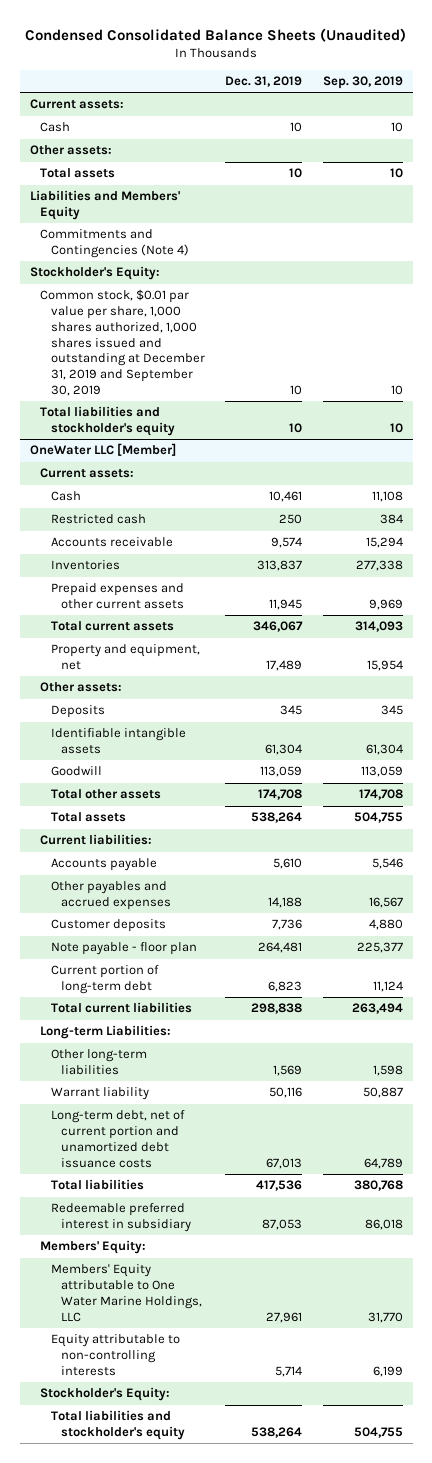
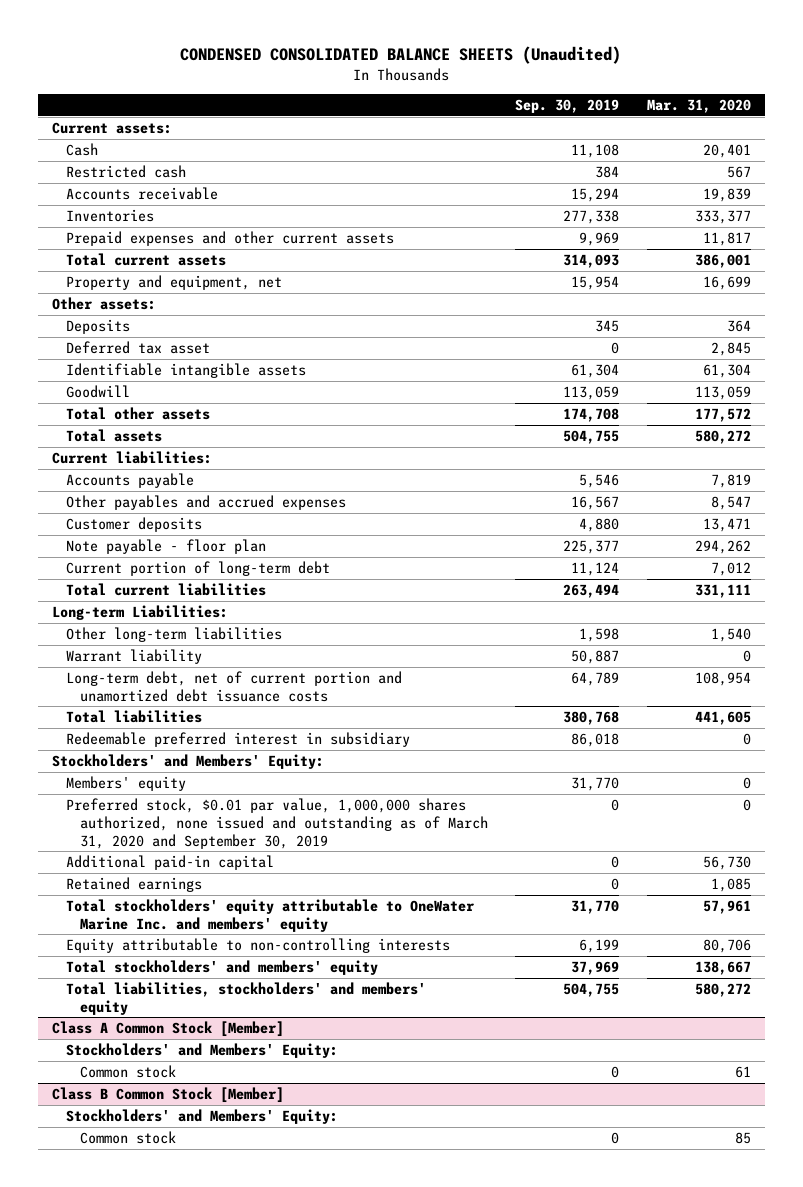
- Condensed Consolidated Balance Sheets (Unaudited)
+ CONDENSED CONSOLIDATED BALANCE SHEETS (Unaudited)
- | Dec. 31, 2019 | Sep. 30, 2019
+ | Sep. 30, 2019 | Mar. 31, 2020
- Cash | 10 | 10
- Other assets:
- Total assets | 10 | 10
- Liabilities and Members' Equity
- Commitments and Contingencies (Note 4)
- Stockholder's Equity:
- Common stock, $0.01 par value per share, 1,000 shares authorized, 1,000 shares issued and outstanding at December 31, 2019 and September 30, 2019 | 10 | 10
- Total liabilities and stockholder's equity | 10 | 10
- OneWater LLC [Member]
- Current assets:
+ Deferred tax asset | 0 | 2,845
- Members' Equity:
- Members' Equity attributable to One Water Marine Holdings, LLC | 27,961 | 31,770
+ Stockholders' and Members' Equity:
+ Members' equity | 31,770 | 0
+ Preferred stock, $0.01 par value, 1,000,000 shares authorized, none issued and outstanding as of March 31, 2020 and September 30, 2019 | 0 | 0
+ Additional paid-in capital | 0 | 56,730
+ Retained earnings | 0 | 1,085
+ Total stockholders' equity attributable to OneWater Marine Inc. and members' equity | 31,770 | 57,961
- Stockholder's Equity:
- Total liabilities and stockholder's equity | 538,264 | 504,755
+ Total stockholders' and members' equity | 37,969 | 138,667
+ Total liabilities, stockholders' and members' equity | 504,755 | 580,272
+ Class A Common Stock [Member]
+ Stockholders' and Members' Equity:
+ Common stock | 0 | 61
+ Class B Common Stock [Member]
+ Stockholders' and Members' Equity:
+ Common stock | 0 | 85

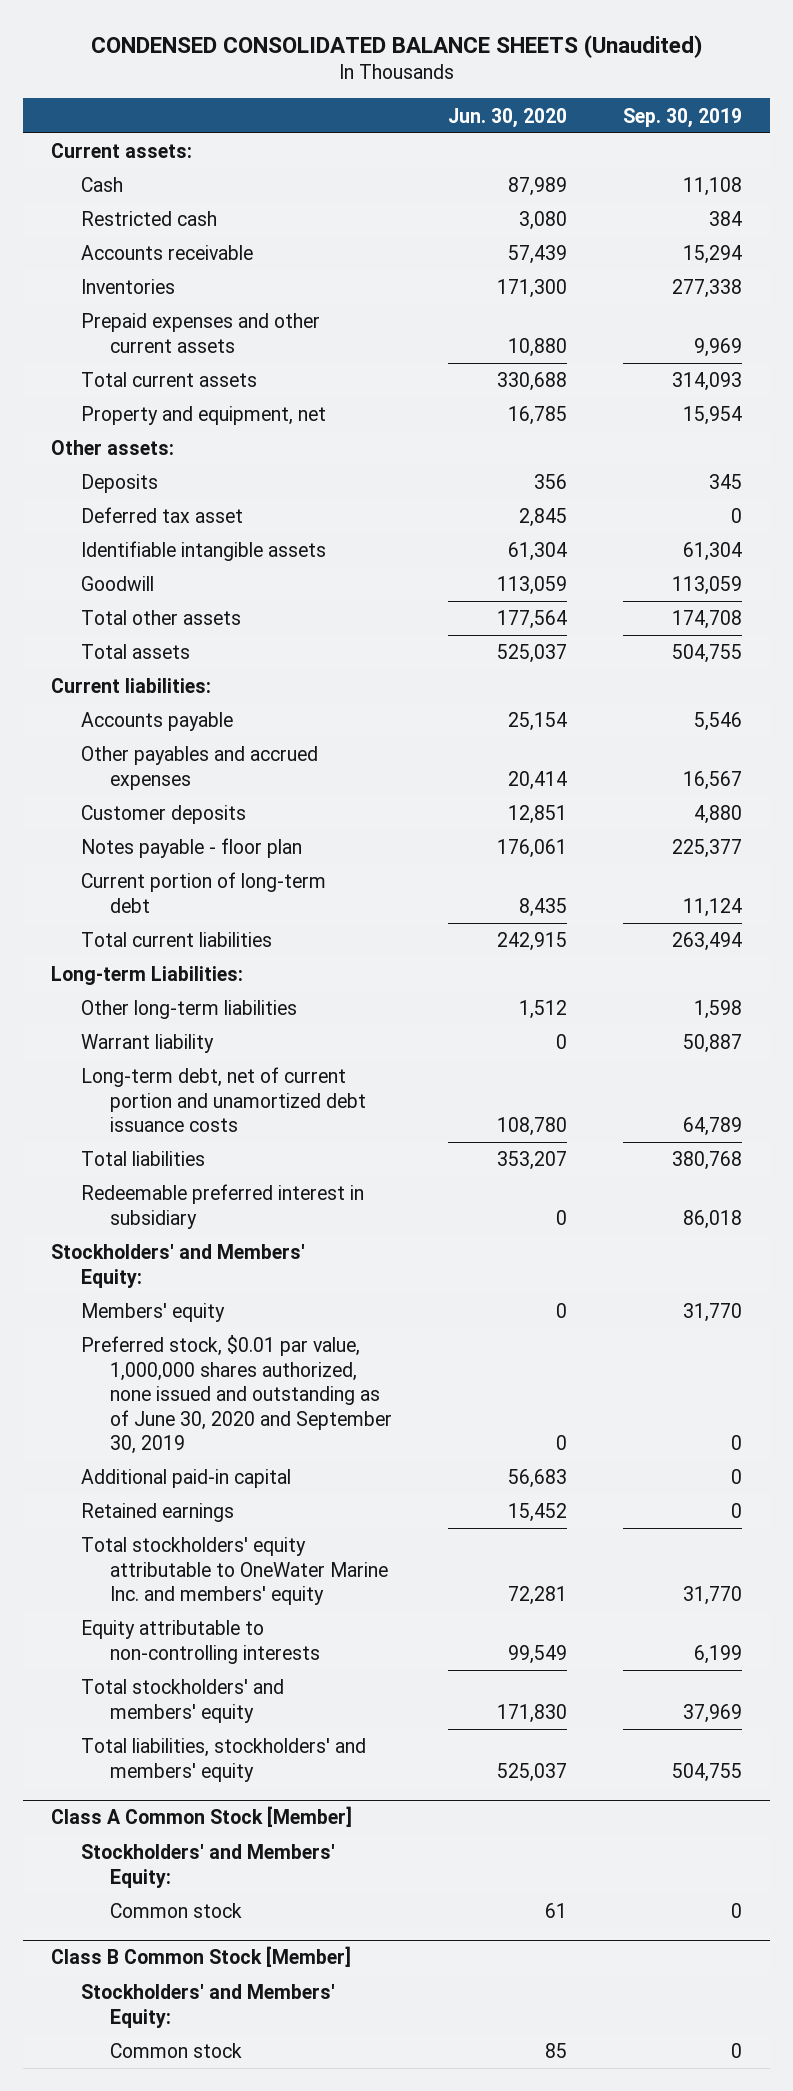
- | Sep. 30, 2019 | Mar. 31, 2020
+ | Jun. 30, 2020 | Sep. 30, 2019
- Note payable - floor plan | 225,377 | 294,262
+ Notes payable - floor plan | 176,061 | 225,377
- Preferred stock, $0.01 par value, 1,000,000 shares authorized, none issued and outstanding as of March 31, 2020 and September 30, 2019 | 0 | 0
+ Preferred stock, $0.01 par value, 1,000,000 shares authorized, none issued and outstanding as of June 30, 2020 and September 30, 2019 | 0 | 0

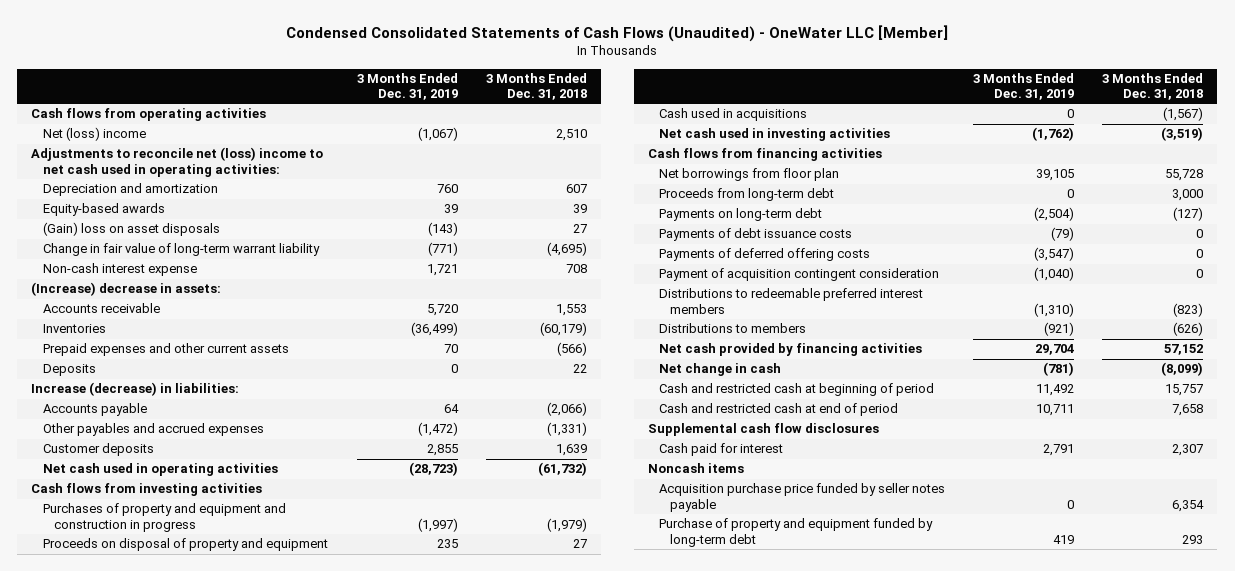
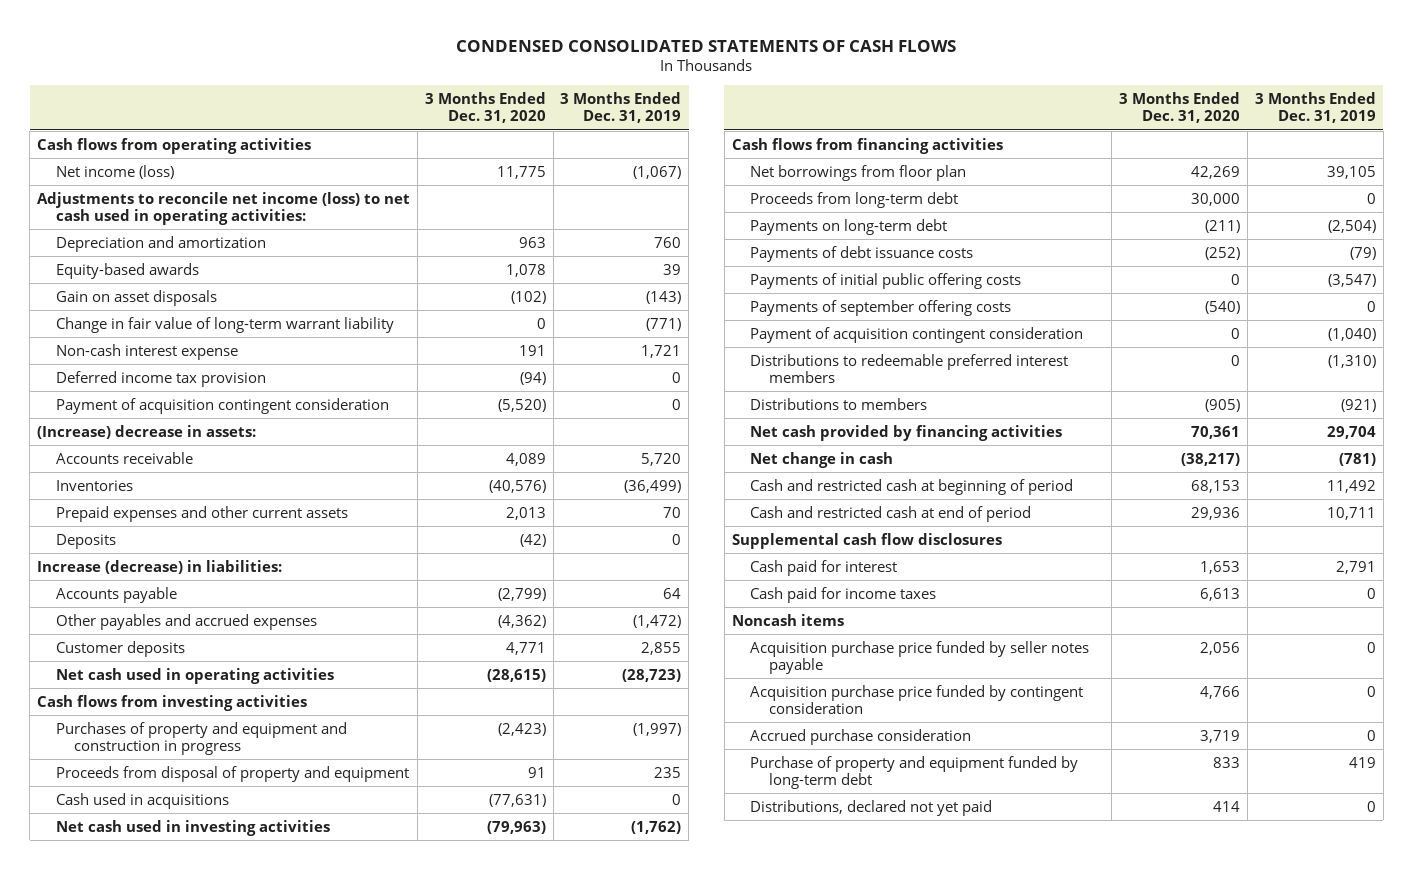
- Condensed Consolidated Statements of Cash Flows (Unaudited) - OneWater LLC [Member]
+ CONDENSED CONSOLIDATED STATEMENTS OF CASH FLOWS
- | 3 Months Ended Dec. 31, 2019 | 3 Months Ended Dec. 31, 2018
+ | 3 Months Ended Dec. 31, 2020 | 3 Months Ended Dec. 31, 2019
- Net (loss) income | (1,067) | 2,510
- Adjustments to reconcile net (loss) income to net cash used in operating activities:
+ Net income (loss) | 11,775 | (1,067)
+ Adjustments to reconcile net income (loss) to net cash used in operating activities:
- (Gain) loss on asset disposals | (143) | 27
+ Gain on asset disposals | (102) | (143)
+ Deferred income tax provision | (94) | 0
+ Payment of acquisition contingent consideration | (5,520) | 0
- Proceeds on disposal of property and equipment | 235 | 27
+ Proceeds from disposal of property and equipment | 91 | 235
- Payments of deferred offering costs | (3,547) | 0
+ Payments of initial public offering costs | 0 | (3,547)
+ Payments of september offering costs | (540) | 0
+ Cash paid for income taxes | 6,613 | 0
+ Acquisition purchase price funded by contingent consideration | 4,766 | 0
+ Accrued purchase consideration | 3,719 | 0
+ Distributions, declared not yet paid | 414 | 0

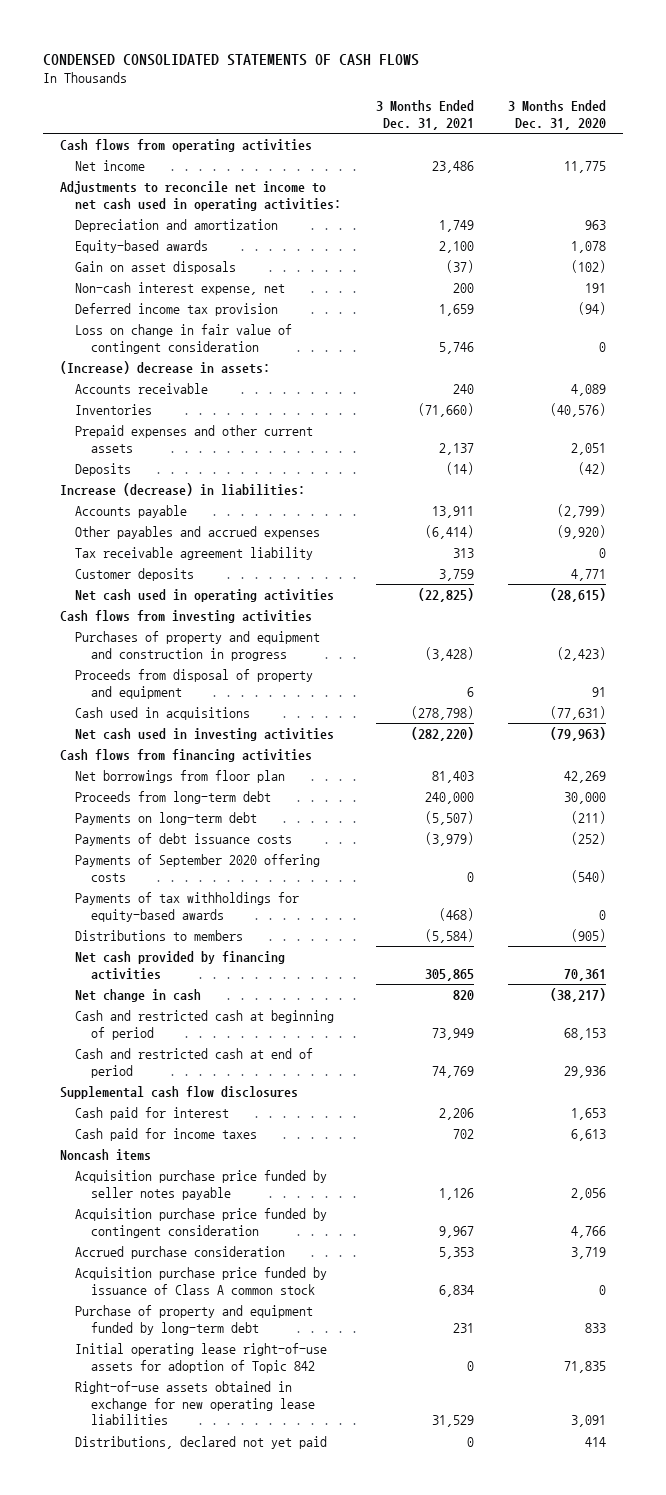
- | 3 Months Ended Dec. 31, 2020 | 3 Months Ended Dec. 31, 2019
+ | 3 Months Ended Dec. 31, 2021 | 3 Months Ended Dec. 31, 2020
- Net income (loss) | 11,775 | (1,067)
- Adjustments to reconcile net income (loss) to net cash used in operating activities:
+ Net income | 23,486 | 11,775
+ Adjustments to reconcile net income to net cash used in operating activities:
- Change in fair value of long-term warrant liability | 0 | (771)
- Non-cash interest expense | 191 | 1,721
+ Non-cash interest expense, net | 200 | 191
- Payment of acquisition contingent consideration | (5,520) | 0
+ Loss on change in fair value of contingent consideration | 5,746 | 0
- Prepaid expenses and other current assets | 2,013 | 70
+ Prepaid expenses and other current assets | 2,137 | 2,051
- Other payables and accrued expenses | (4,362) | (1,472)
+ Other payables and accrued expenses | (6,414) | (9,920)
+ Tax receivable agreement liability | 313 | 0
- Payments of initial public offering costs | 0 | (3,547)
- Payments of september offering costs | (540) | 0
- Payment of acquisition contingent consideration | 0 | (1,040)
- Distributions to redeemable preferred interest members | 0 | (1,310)
+ Payments of September 2020 offering costs | 0 | (540)
+ Payments of tax withholdings for equity-based awards | (468) | 0
+ Acquisition purchase price funded by issuance of Class A common stock | 6,834 | 0
+ Initial operating lease right-of-use assets for adoption of Topic 842 | 0 | 71,835
+ Right-of-use assets obtained in exchange for new operating lease liabilities | 31,529 | 3,091

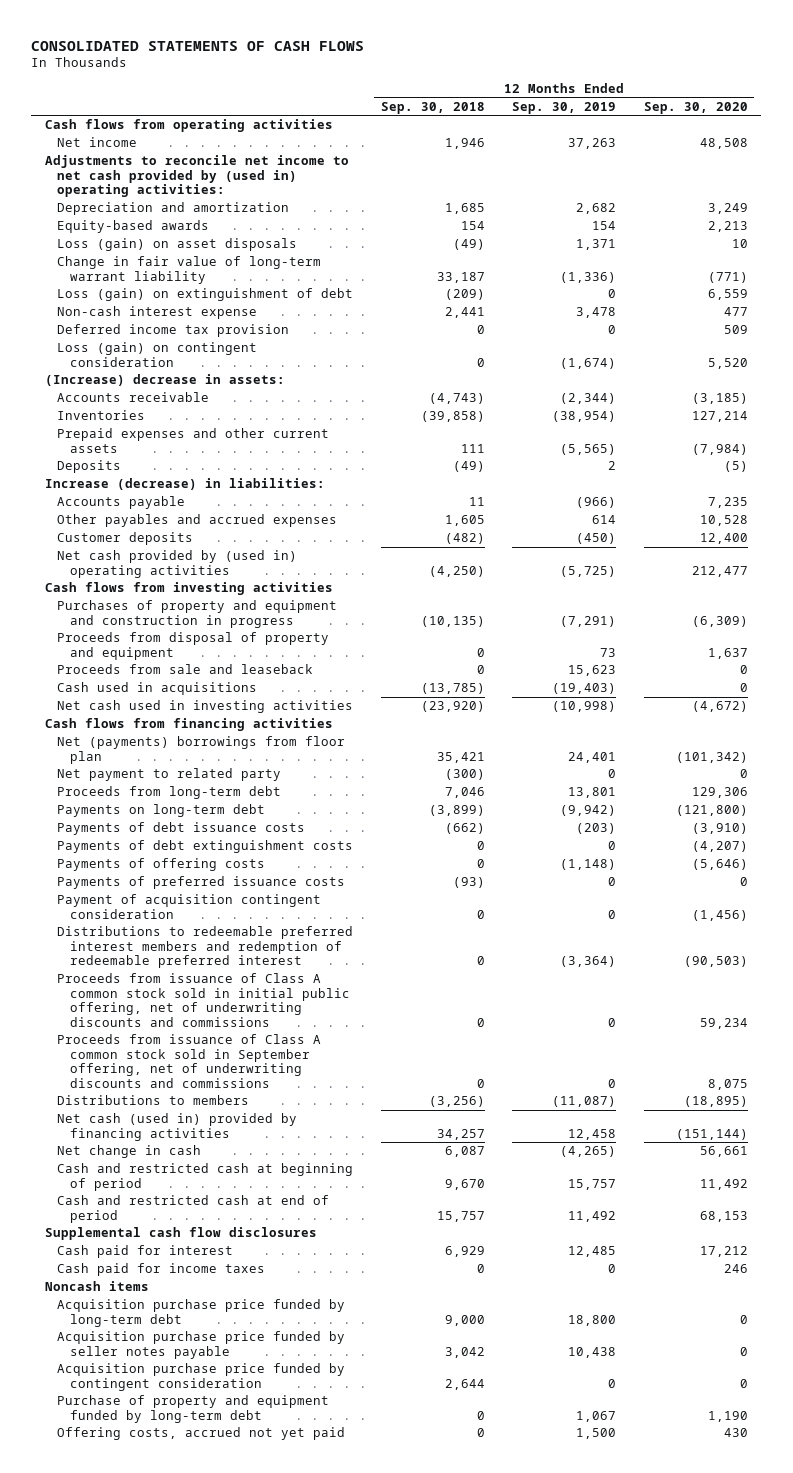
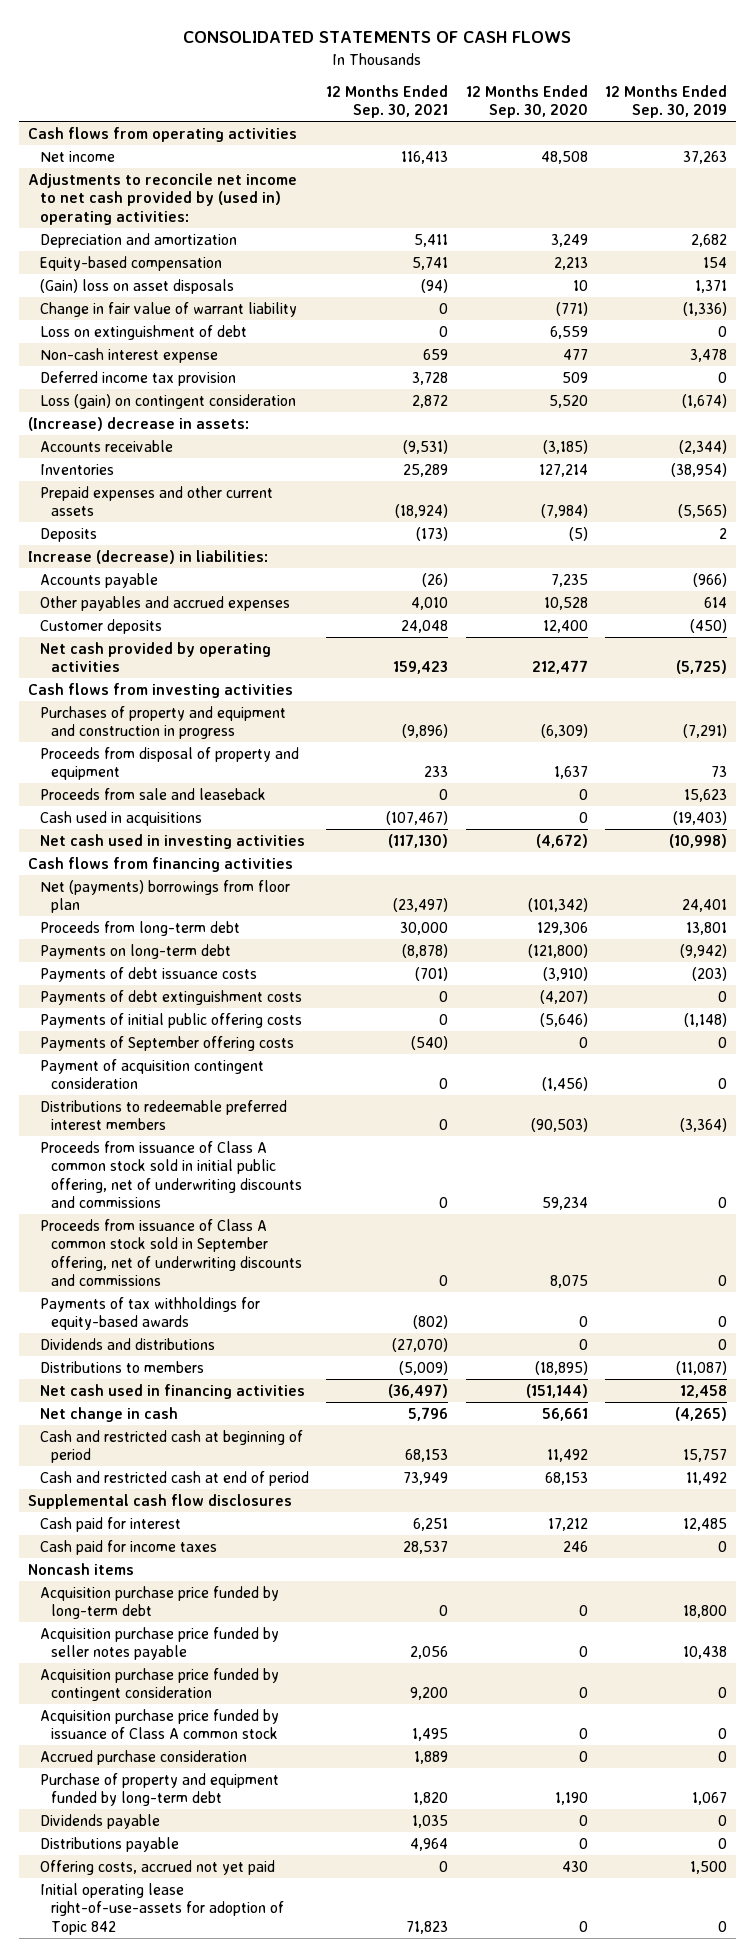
- | 12 Months Ended Sep. 30, 2018 | 12 Months Ended Sep. 30, 2019 | 12 Months Ended Sep. 30, 2020
+ | 12 Months Ended Sep. 30, 2021 | 12 Months Ended Sep. 30, 2020 | 12 Months Ended Sep. 30, 2019
- Equity-based awards | 154 | 154 | 2,213
- Loss (gain) on asset disposals | (49) | 1,371 | 10
- Change in fair value of long-term warrant liability | 33,187 | (1,336) | (771)
- Loss (gain) on extinguishment of debt | (209) | 0 | 6,559
+ Equity-based compensation | 5,741 | 2,213 | 154
+ (Gain) loss on asset disposals | (94) | 10 | 1,371
+ Change in fair value of warrant liability | 0 | (771) | (1,336)
+ Loss on extinguishment of debt | 0 | 6,559 | 0
- Net cash provided by (used in) operating activities | (4,250) | (5,725) | 212,477
+ Net cash provided by operating activities | 159,423 | 212,477 | (5,725)
- Net payment to related party | (300) | 0 | 0
- Payments of offering costs | 0 | (1,148) | (5,646)
- Payments of preferred issuance costs | (93) | 0 | 0
+ Payments of initial public offering costs | 0 | (5,646) | (1,148)
+ Payments of September offering costs | (540) | 0 | 0
- Distributions to redeemable preferred interest members and redemption of redeemable preferred interest | 0 | (3,364) | (90,503)
+ Distributions to redeemable preferred interest members | 0 | (90,503) | (3,364)
+ Payments of tax withholdings for equity-based awards | (802) | 0 | 0
+ Dividends and distributions | (27,070) | 0 | 0
- Net cash (used in) provided by financing activities | 34,257 | 12,458 | (151,144)
+ Net cash used in financing activities | (36,497) | (151,144) | 12,458
+ Acquisition purchase price funded by issuance of Class A common stock | 1,495 | 0 | 0
+ Accrued purchase consideration | 1,889 | 0 | 0
+ Dividends payable | 1,035 | 0 | 0
+ Distributions payable | 4,964 | 0 | 0
+ Initial operating lease right-of-use-assets for adoption of Topic 842 | 71,823 | 0 | 0

